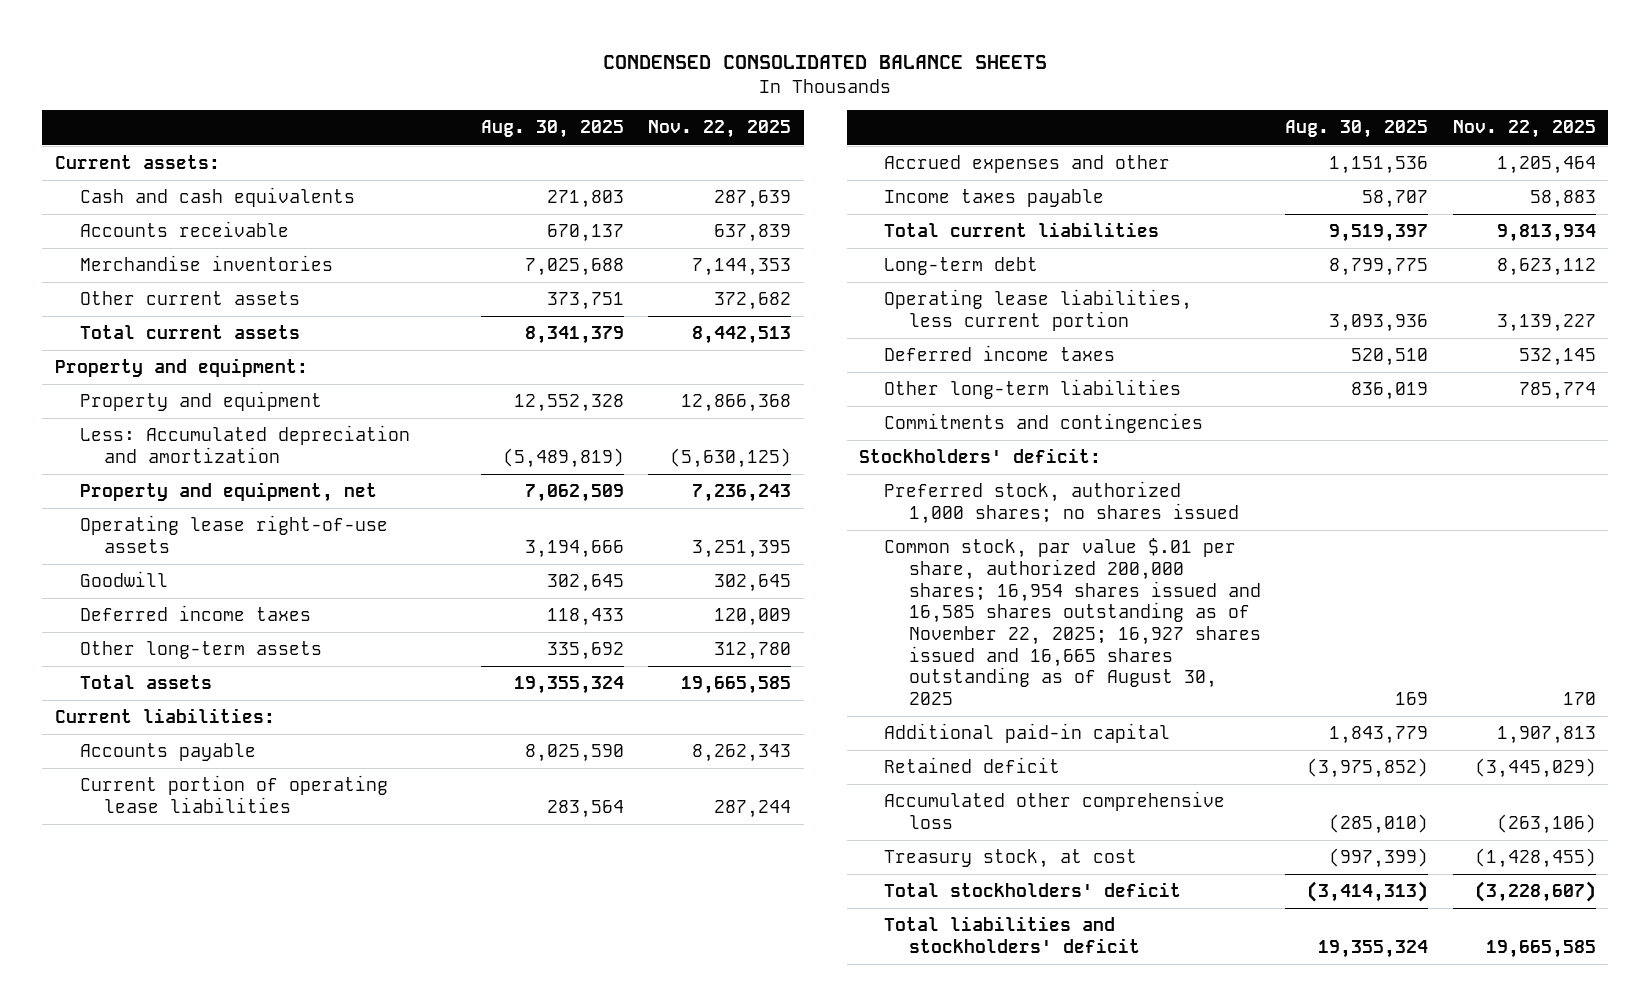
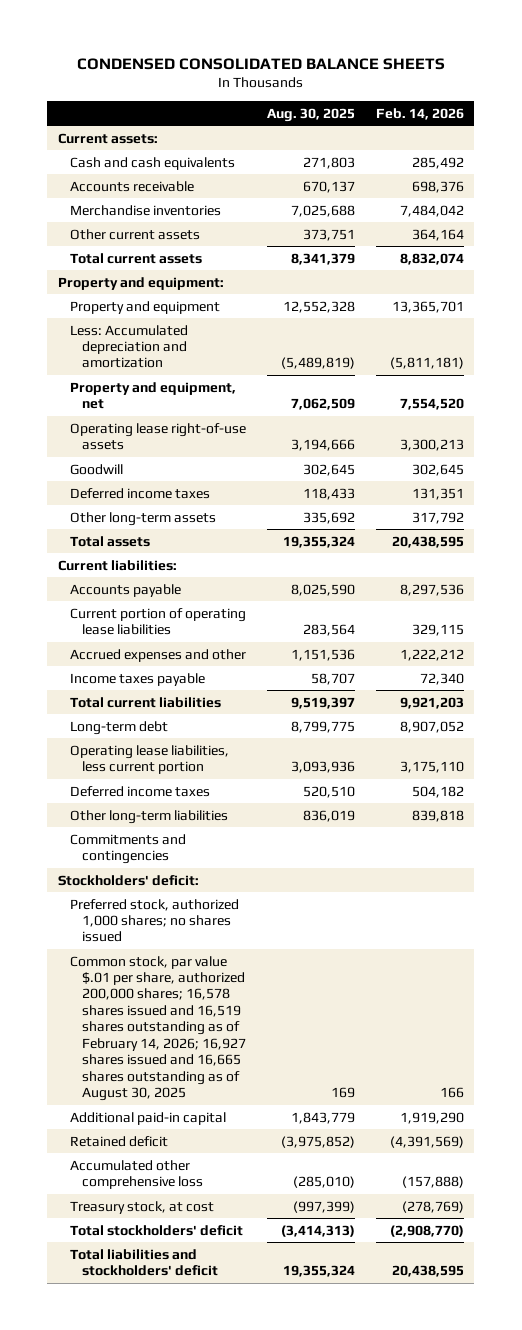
- | Aug. 30, 2025 | Nov. 22, 2025
+ | Aug. 30, 2025 | Feb. 14, 2026
- Common stock, par value $.01 per share, authorized 200,000 shares; 16,954 shares issued and 16,585 shares outstanding as of November 22, 2025; 16,927 shares issued and 16,665 shares outstanding as of August 30, 2025 | 169 | 170
+ Common stock, par value $.01 per share, authorized 200,000 shares; 16,578 shares issued and 16,519 shares outstanding as of February 14, 2026; 16,927 shares issued and 16,665 shares outstanding as of August 30, 2025 | 169 | 166

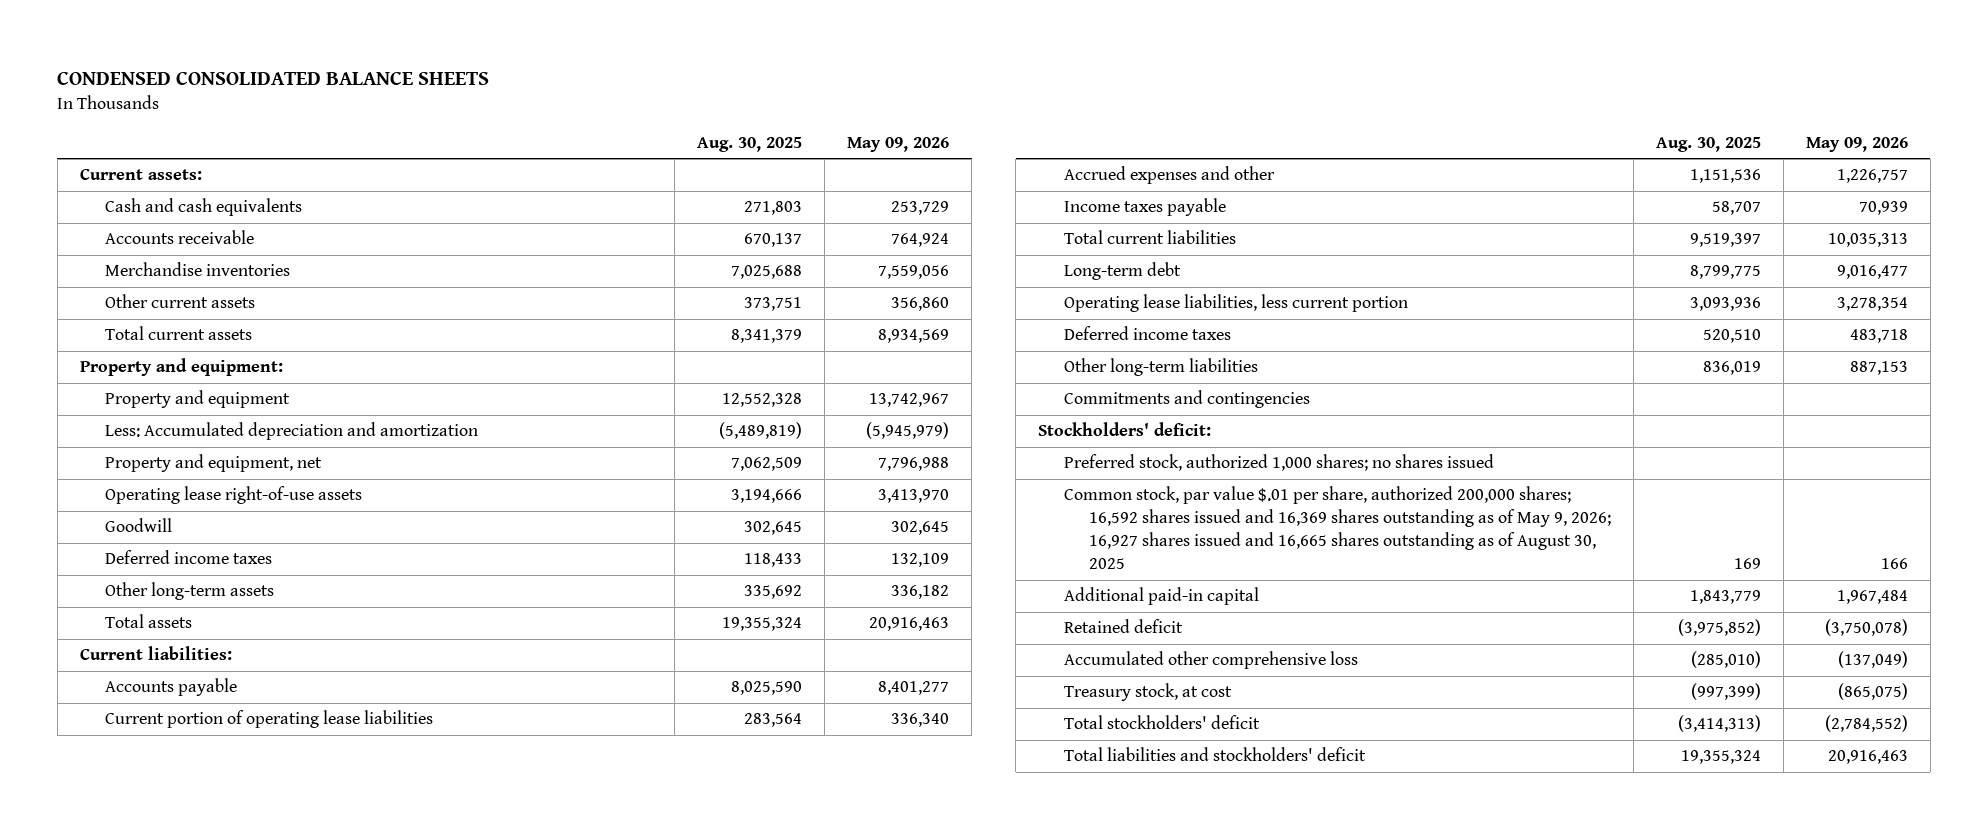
- | Aug. 30, 2025 | Feb. 14, 2026
+ | Aug. 30, 2025 | May 09, 2026
- Common stock, par value $.01 per share, authorized 200,000 shares; 16,578 shares issued and 16,519 shares outstanding as of February 14, 2026; 16,927 shares issued and 16,665 shares outstanding as of August 30, 2025 | 169 | 166
+ Common stock, par value $.01 per share, authorized 200,000 shares; 16,592 shares issued and 16,369 shares outstanding as of May 9, 2026; 16,927 shares issued and 16,665 shares outstanding as of August 30, 2025 | 169 | 166

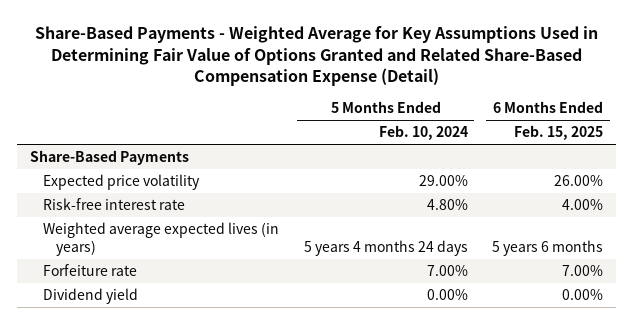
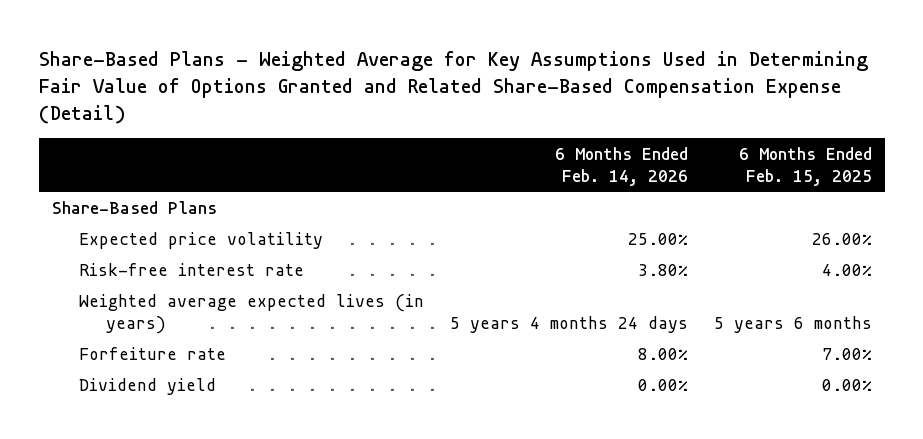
- Share-Based Payments - Weighted Average for Key Assumptions Used in Determining Fair Value of Options Granted and Related Share-Based Compensation Expense (Detail)
+ Share-Based Plans - Weighted Average for Key Assumptions Used in Determining Fair Value of Options Granted and Related Share-Based Compensation Expense (Detail)
- | 5 Months Ended Feb. 10, 2024 | 6 Months Ended Feb. 15, 2025
+ | 6 Months Ended Feb. 14, 2026 | 6 Months Ended Feb. 15, 2025
- Share-Based Payments
+ Share-Based Plans

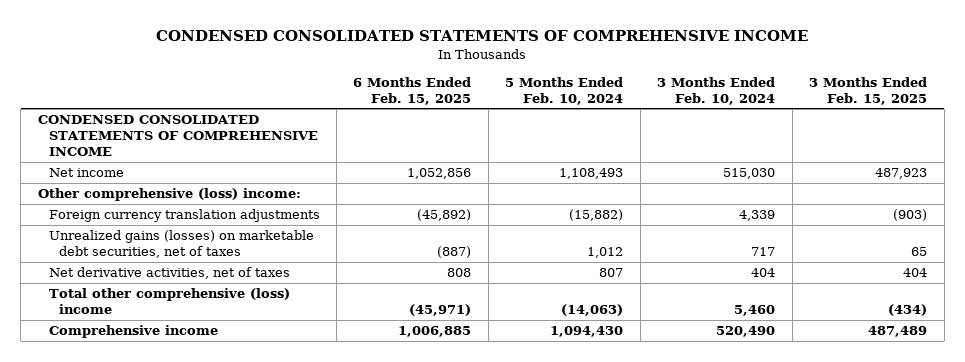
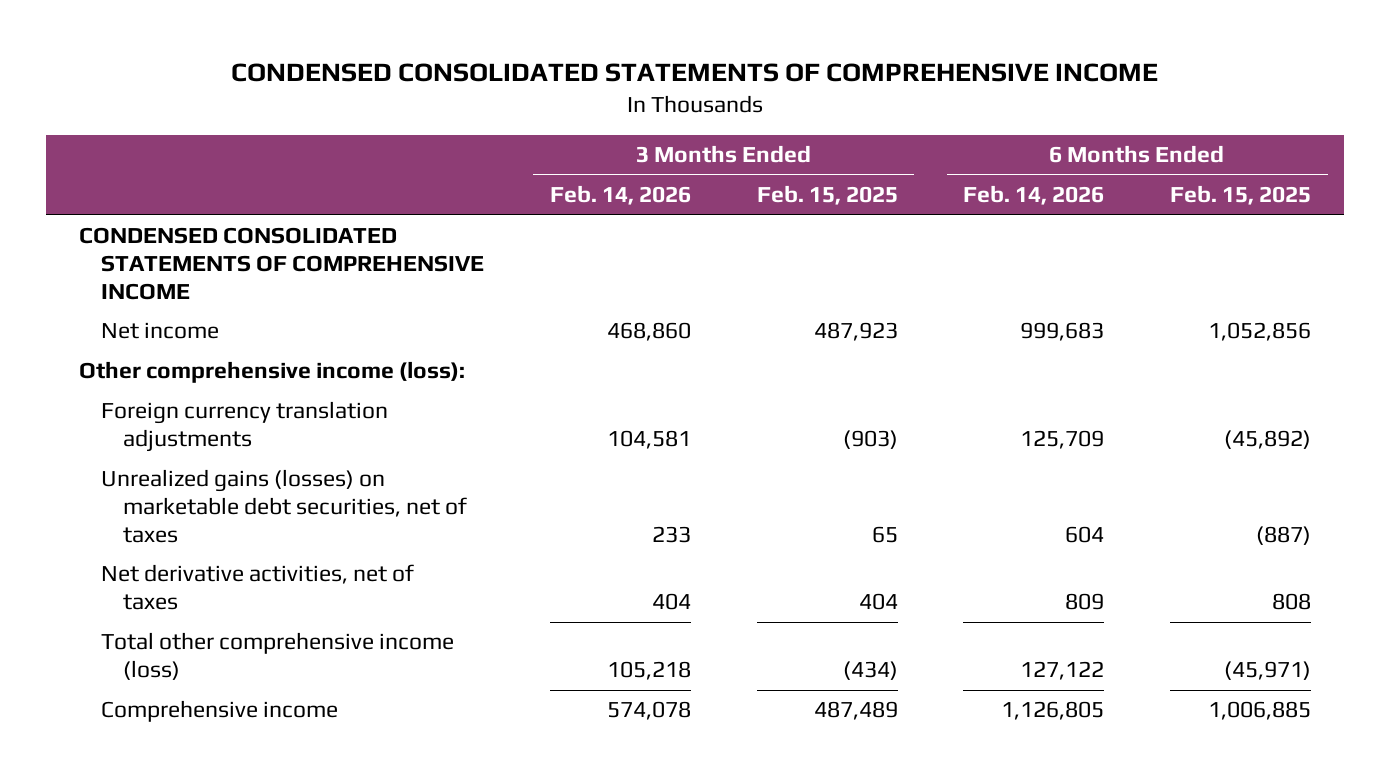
- | 6 Months Ended Feb. 15, 2025 | 5 Months Ended Feb. 10, 2024 | 3 Months Ended Feb. 10, 2024 | 3 Months Ended Feb. 15, 2025
+ | 3 Months Ended Feb. 14, 2026 | 3 Months Ended Feb. 15, 2025 | 6 Months Ended Feb. 14, 2026 | 6 Months Ended Feb. 15, 2025
- Other comprehensive (loss) income:
+ Other comprehensive income (loss):
- Total other comprehensive (loss) income | (45,971) | (14,063) | 5,460 | (434)
+ Total other comprehensive income (loss) | 105,218 | (434) | 127,122 | (45,971)

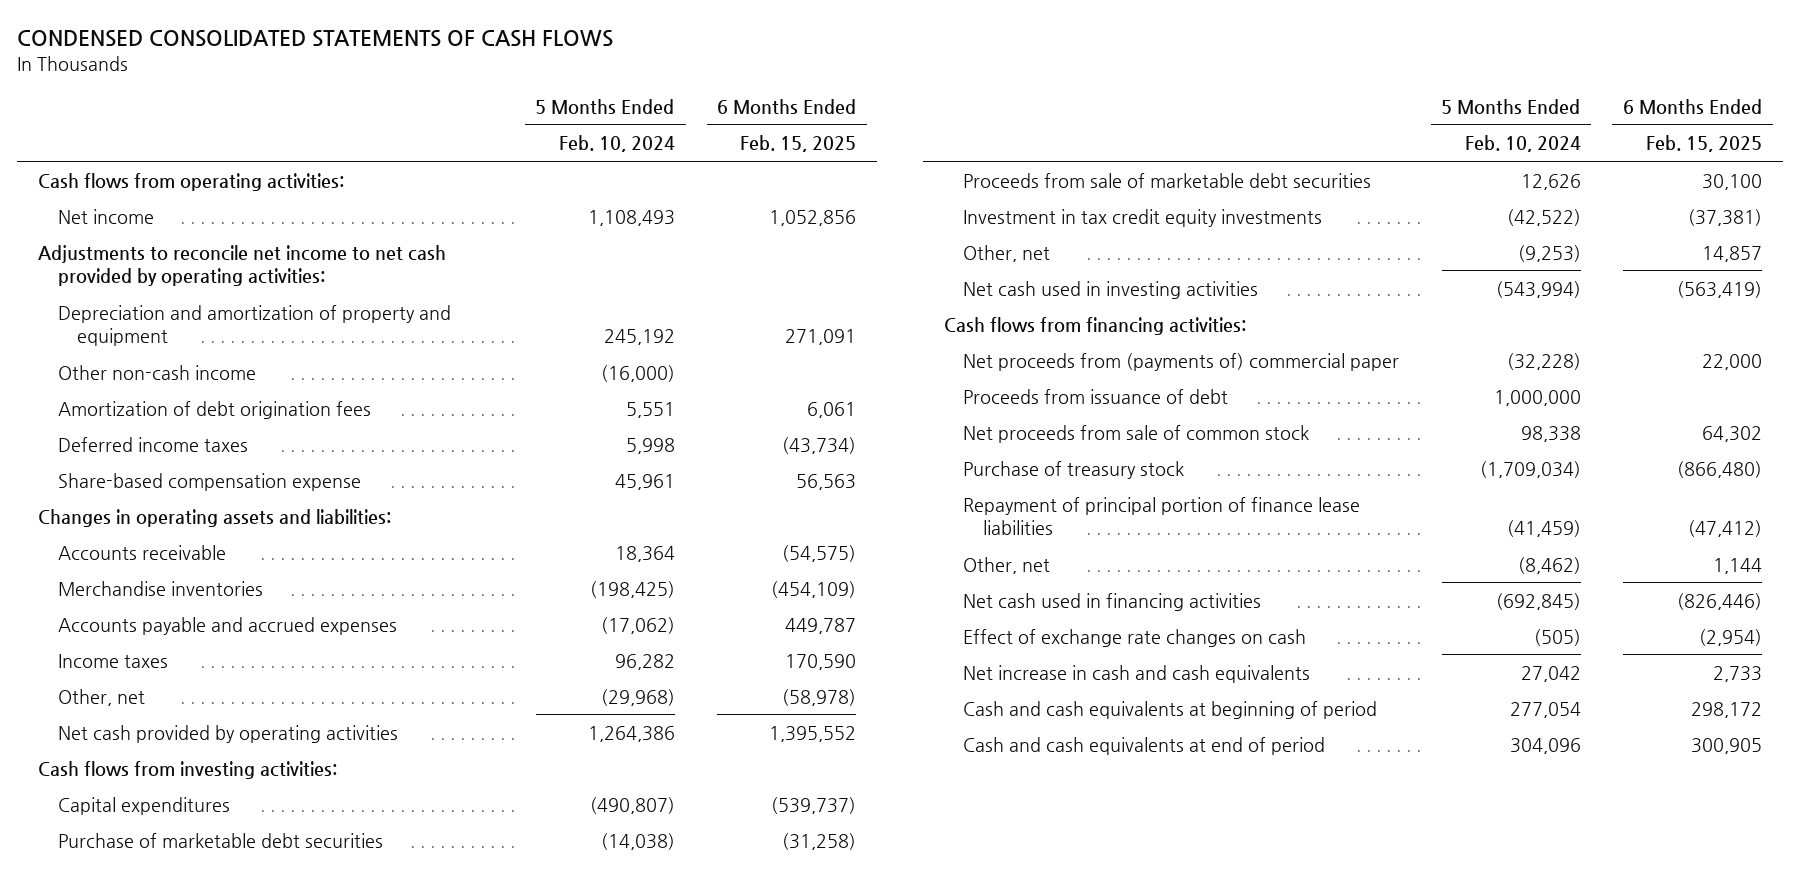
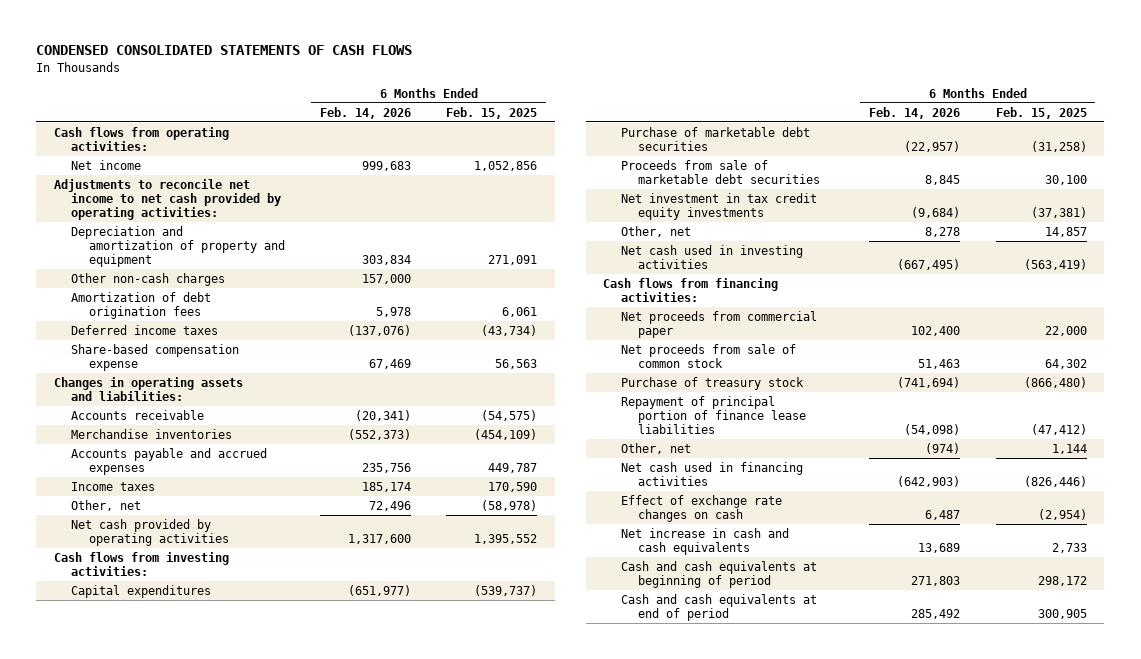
- | 5 Months Ended Feb. 10, 2024 | 6 Months Ended Feb. 15, 2025
+ | 6 Months Ended Feb. 14, 2026 | 6 Months Ended Feb. 15, 2025
- Other non-cash income | (16,000) |
+ Other non-cash charges | 157,000 |
- Investment in tax credit equity investments | (42,522) | (37,381)
+ Net investment in tax credit equity investments | (9,684) | (37,381)
- Net proceeds from (payments of) commercial paper | (32,228) | 22,000
- Proceeds from issuance of debt | 1,000,000 |
+ Net proceeds from commercial paper | 102,400 | 22,000

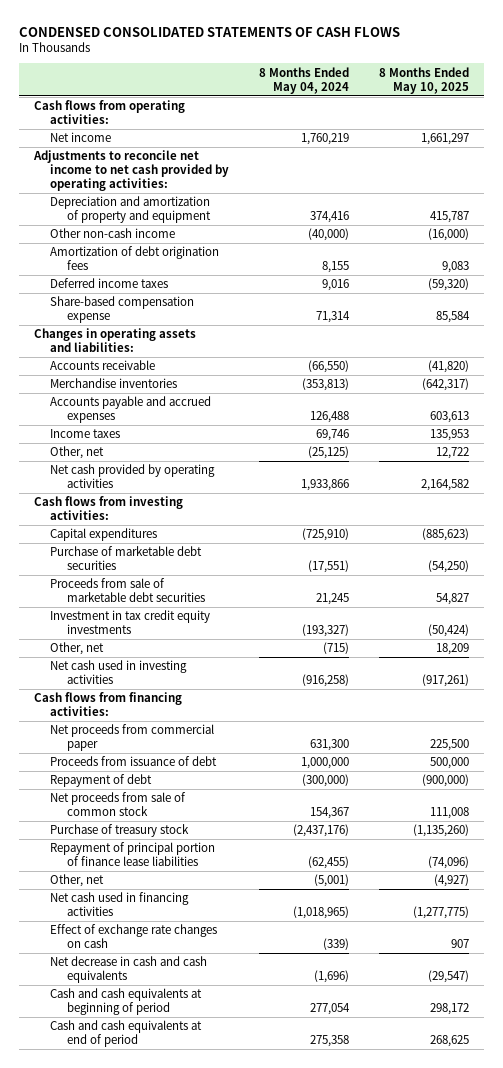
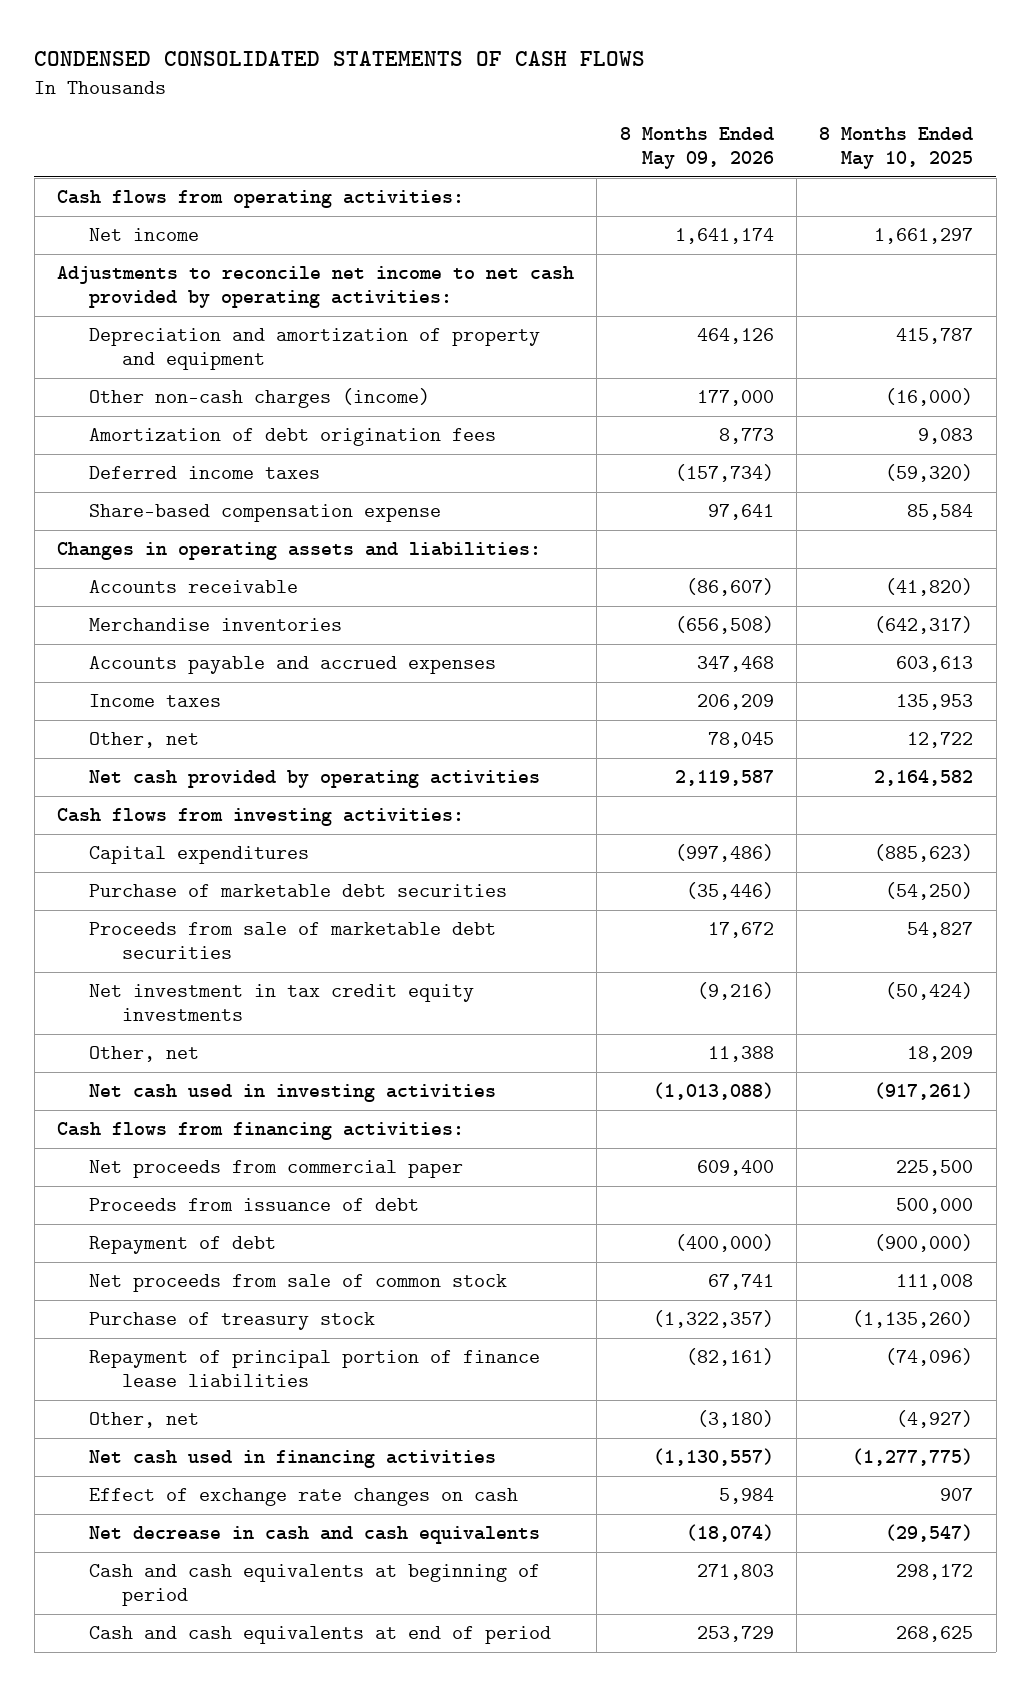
- | 8 Months Ended May 04, 2024 | 8 Months Ended May 10, 2025
+ | 8 Months Ended May 09, 2026 | 8 Months Ended May 10, 2025
- Other non-cash income | (40,000) | (16,000)
+ Other non-cash charges (income) | 177,000 | (16,000)
- Investment in tax credit equity investments | (193,327) | (50,424)
+ Net investment in tax credit equity investments | (9,216) | (50,424)

